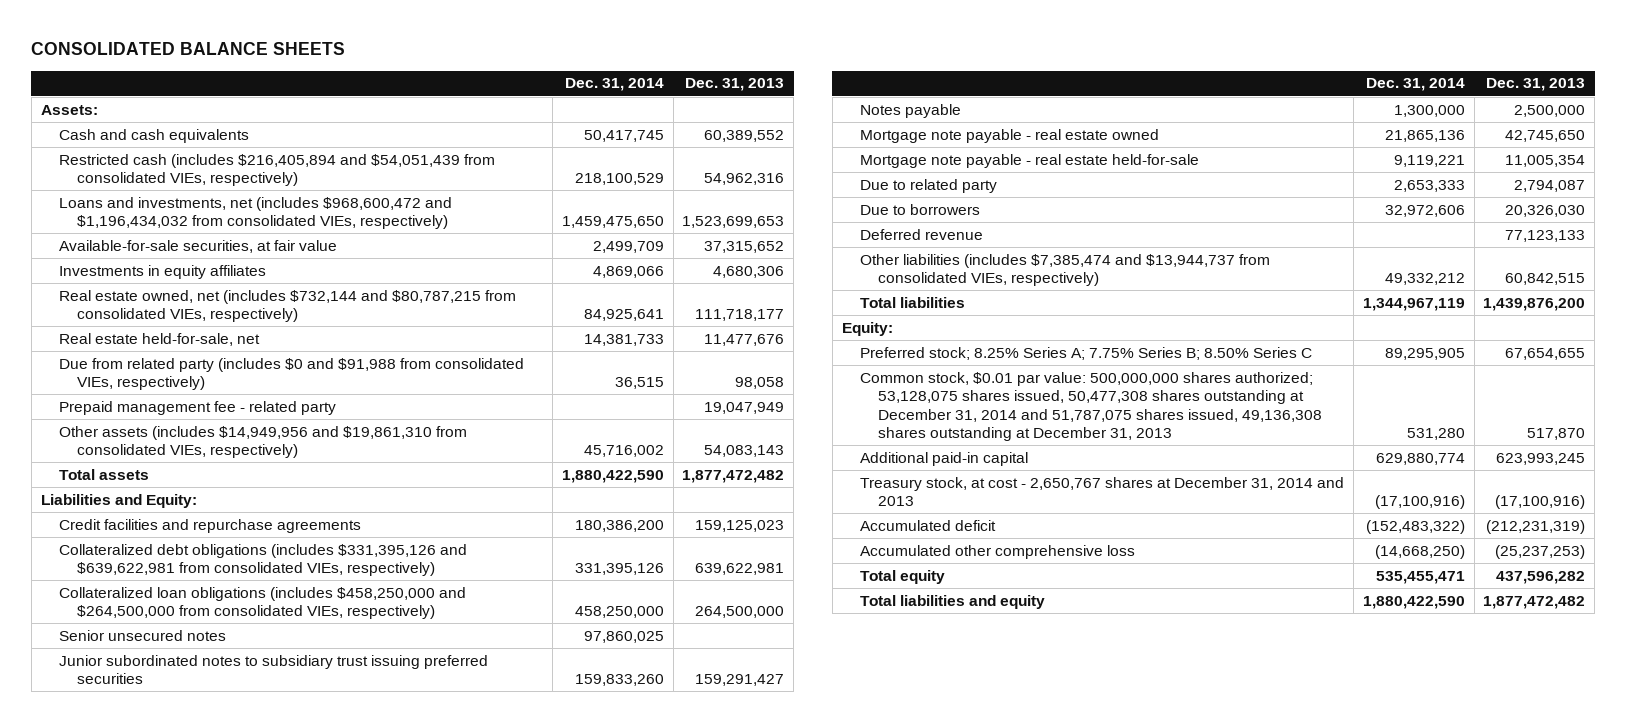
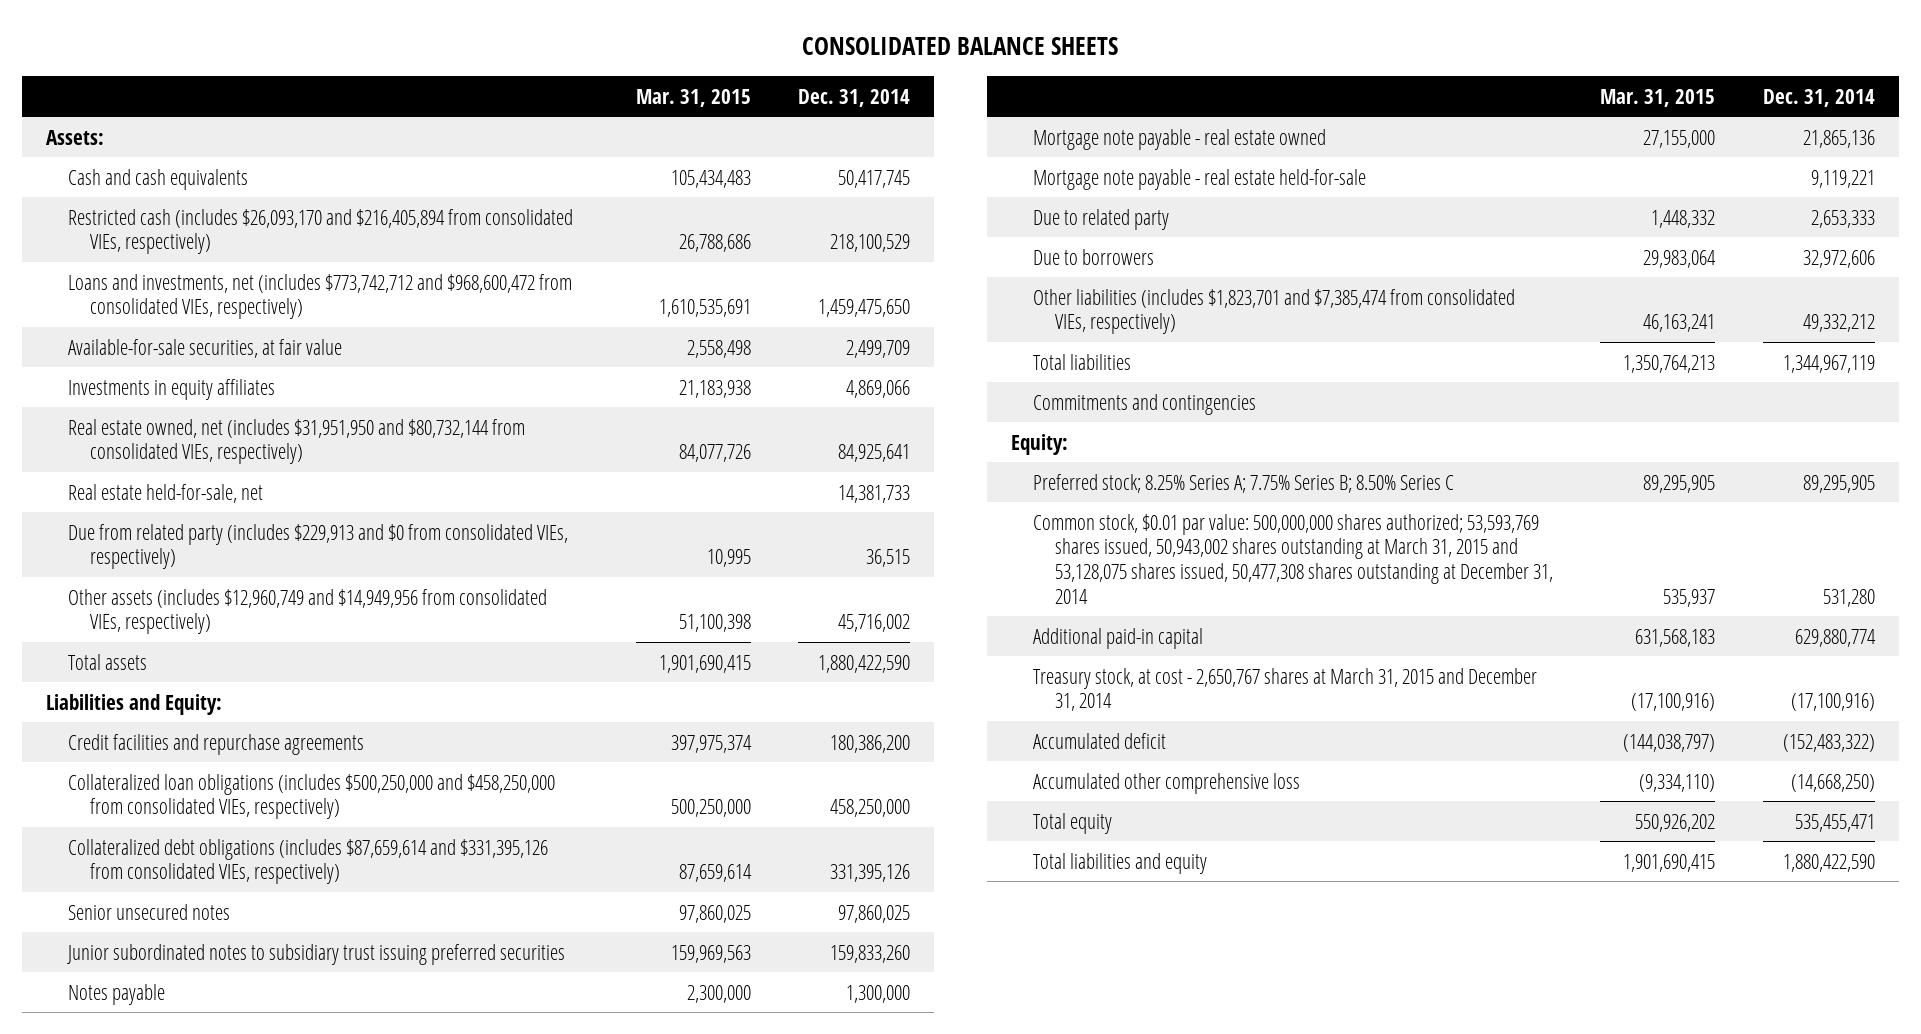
- | Dec. 31, 2014 | Dec. 31, 2013
+ | Mar. 31, 2015 | Dec. 31, 2014
- Restricted cash (includes $216,405,894 and $54,051,439 from consolidated VIEs, respectively) | 218,100,529 | 54,962,316
- Loans and investments, net (includes $968,600,472 and $1,196,434,032 from consolidated VIEs, respectively) | 1,459,475,650 | 1,523,699,653
+ Restricted cash (includes $26,093,170 and $216,405,894 from consolidated VIEs, respectively) | 26,788,686 | 218,100,529
+ Loans and investments, net (includes $773,742,712 and $968,600,472 from consolidated VIEs, respectively) | 1,610,535,691 | 1,459,475,650
- Real estate owned, net (includes $732,144 and $80,787,215 from consolidated VIEs, respectively) | 84,925,641 | 111,718,177
+ Real estate owned, net (includes $31,951,950 and $80,732,144 from consolidated VIEs, respectively) | 84,077,726 | 84,925,641
- Due from related party (includes $0 and $91,988 from consolidated VIEs, respectively) | 36,515 | 98,058
- Prepaid management fee - related party | | 19,047,949
- Other assets (includes $14,949,956 and $19,861,310 from consolidated VIEs, respectively) | 45,716,002 | 54,083,143
+ Due from related party (includes $229,913 and $0 from consolidated VIEs, respectively) | 10,995 | 36,515
+ Other assets (includes $12,960,749 and $14,949,956 from consolidated VIEs, respectively) | 51,100,398 | 45,716,002
- Collateralized debt obligations (includes $331,395,126 and $639,622,981 from consolidated VIEs, respectively) | 331,395,126 | 639,622,981
- Collateralized loan obligations (includes $458,250,000 and $264,500,000 from consolidated VIEs, respectively) | 458,250,000 | 264,500,000
+ Collateralized loan obligations (includes $500,250,000 and $458,250,000 from consolidated VIEs, respectively) | 500,250,000 | 458,250,000
+ Collateralized debt obligations (includes $87,659,614 and $331,395,126 from consolidated VIEs, respectively) | 87,659,614 | 331,395,126
- Deferred revenue | | 77,123,133
- Other liabilities (includes $7,385,474 and $13,944,737 from consolidated VIEs, respectively) | 49,332,212 | 60,842,515
+ Other liabilities (includes $1,823,701 and $7,385,474 from consolidated VIEs, respectively) | 46,163,241 | 49,332,212
+ Commitments and contingencies
- Common stock, $0.01 par value: 500,000,000 shares authorized; 53,128,075 shares issued, 50,477,308 shares outstanding at December 31, 2014 and 51,787,075 shares issued, 49,136,308 shares outstanding at December 31, 2013 | 531,280 | 517,870
+ Common stock, $0.01 par value: 500,000,000 shares authorized; 53,593,769 shares issued, 50,943,002 shares outstanding at March 31, 2015 and 53,128,075 shares issued, 50,477,308 shares outstanding at December 31, 2014 | 535,937 | 531,280
- Treasury stock, at cost - 2,650,767 shares at December 31, 2014 and 2013 | (17,100,916) | (17,100,916)
+ Treasury stock, at cost - 2,650,767 shares at March 31, 2015 and December 31, 2014 | (17,100,916) | (17,100,916)

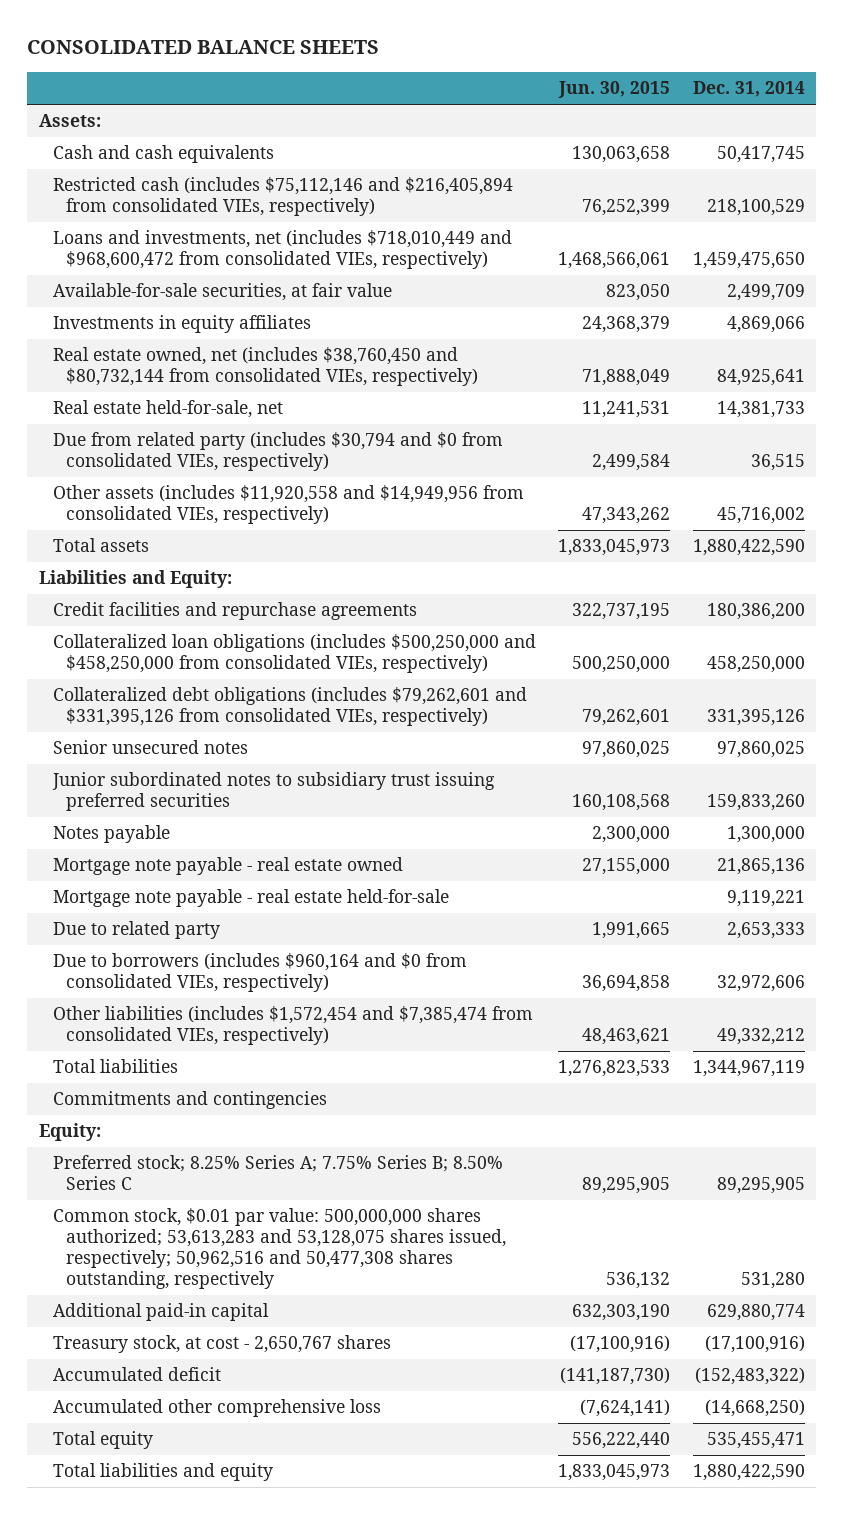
- | Mar. 31, 2015 | Dec. 31, 2014
+ | Jun. 30, 2015 | Dec. 31, 2014
- Restricted cash (includes $26,093,170 and $216,405,894 from consolidated VIEs, respectively) | 26,788,686 | 218,100,529
- Loans and investments, net (includes $773,742,712 and $968,600,472 from consolidated VIEs, respectively) | 1,610,535,691 | 1,459,475,650
+ Restricted cash (includes $75,112,146 and $216,405,894 from consolidated VIEs, respectively) | 76,252,399 | 218,100,529
+ Loans and investments, net (includes $718,010,449 and $968,600,472 from consolidated VIEs, respectively) | 1,468,566,061 | 1,459,475,650
- Real estate owned, net (includes $31,951,950 and $80,732,144 from consolidated VIEs, respectively) | 84,077,726 | 84,925,641
+ Real estate owned, net (includes $38,760,450 and $80,732,144 from consolidated VIEs, respectively) | 71,888,049 | 84,925,641
- Due from related party (includes $229,913 and $0 from consolidated VIEs, respectively) | 10,995 | 36,515
- Other assets (includes $12,960,749 and $14,949,956 from consolidated VIEs, respectively) | 51,100,398 | 45,716,002
+ Due from related party (includes $30,794 and $0 from consolidated VIEs, respectively) | 2,499,584 | 36,515
+ Other assets (includes $11,920,558 and $14,949,956 from consolidated VIEs, respectively) | 47,343,262 | 45,716,002
- Collateralized debt obligations (includes $87,659,614 and $331,395,126 from consolidated VIEs, respectively) | 87,659,614 | 331,395,126
+ Collateralized debt obligations (includes $79,262,601 and $331,395,126 from consolidated VIEs, respectively) | 79,262,601 | 331,395,126
- Due to borrowers | 29,983,064 | 32,972,606
- Other liabilities (includes $1,823,701 and $7,385,474 from consolidated VIEs, respectively) | 46,163,241 | 49,332,212
+ Due to borrowers (includes $960,164 and $0 from consolidated VIEs, respectively) | 36,694,858 | 32,972,606
+ Other liabilities (includes $1,572,454 and $7,385,474 from consolidated VIEs, respectively) | 48,463,621 | 49,332,212
- Common stock, $0.01 par value: 500,000,000 shares authorized; 53,593,769 shares issued, 50,943,002 shares outstanding at March 31, 2015 and 53,128,075 shares issued, 50,477,308 shares outstanding at December 31, 2014 | 535,937 | 531,280
+ Common stock, $0.01 par value: 500,000,000 shares authorized; 53,613,283 and 53,128,075 shares issued, respectively; 50,962,516 and 50,477,308 shares outstanding, respectively | 536,132 | 531,280
- Treasury stock, at cost - 2,650,767 shares at March 31, 2015 and December 31, 2014 | (17,100,916) | (17,100,916)
+ Treasury stock, at cost - 2,650,767 shares | (17,100,916) | (17,100,916)

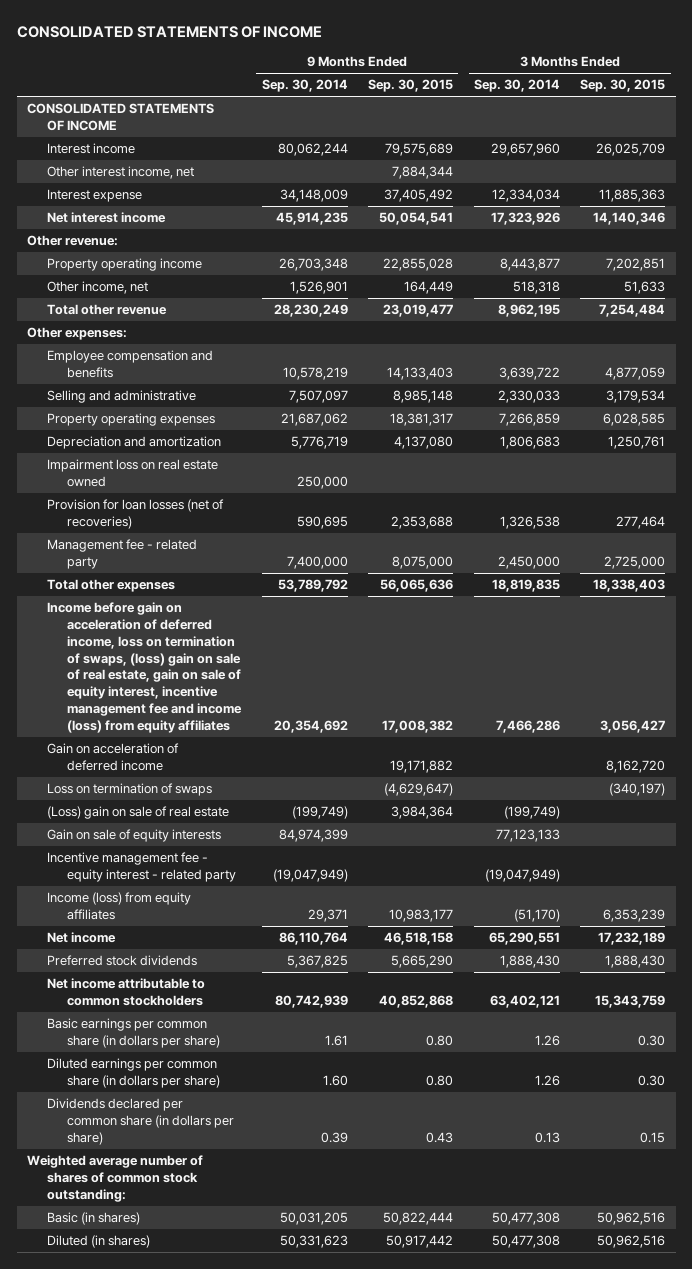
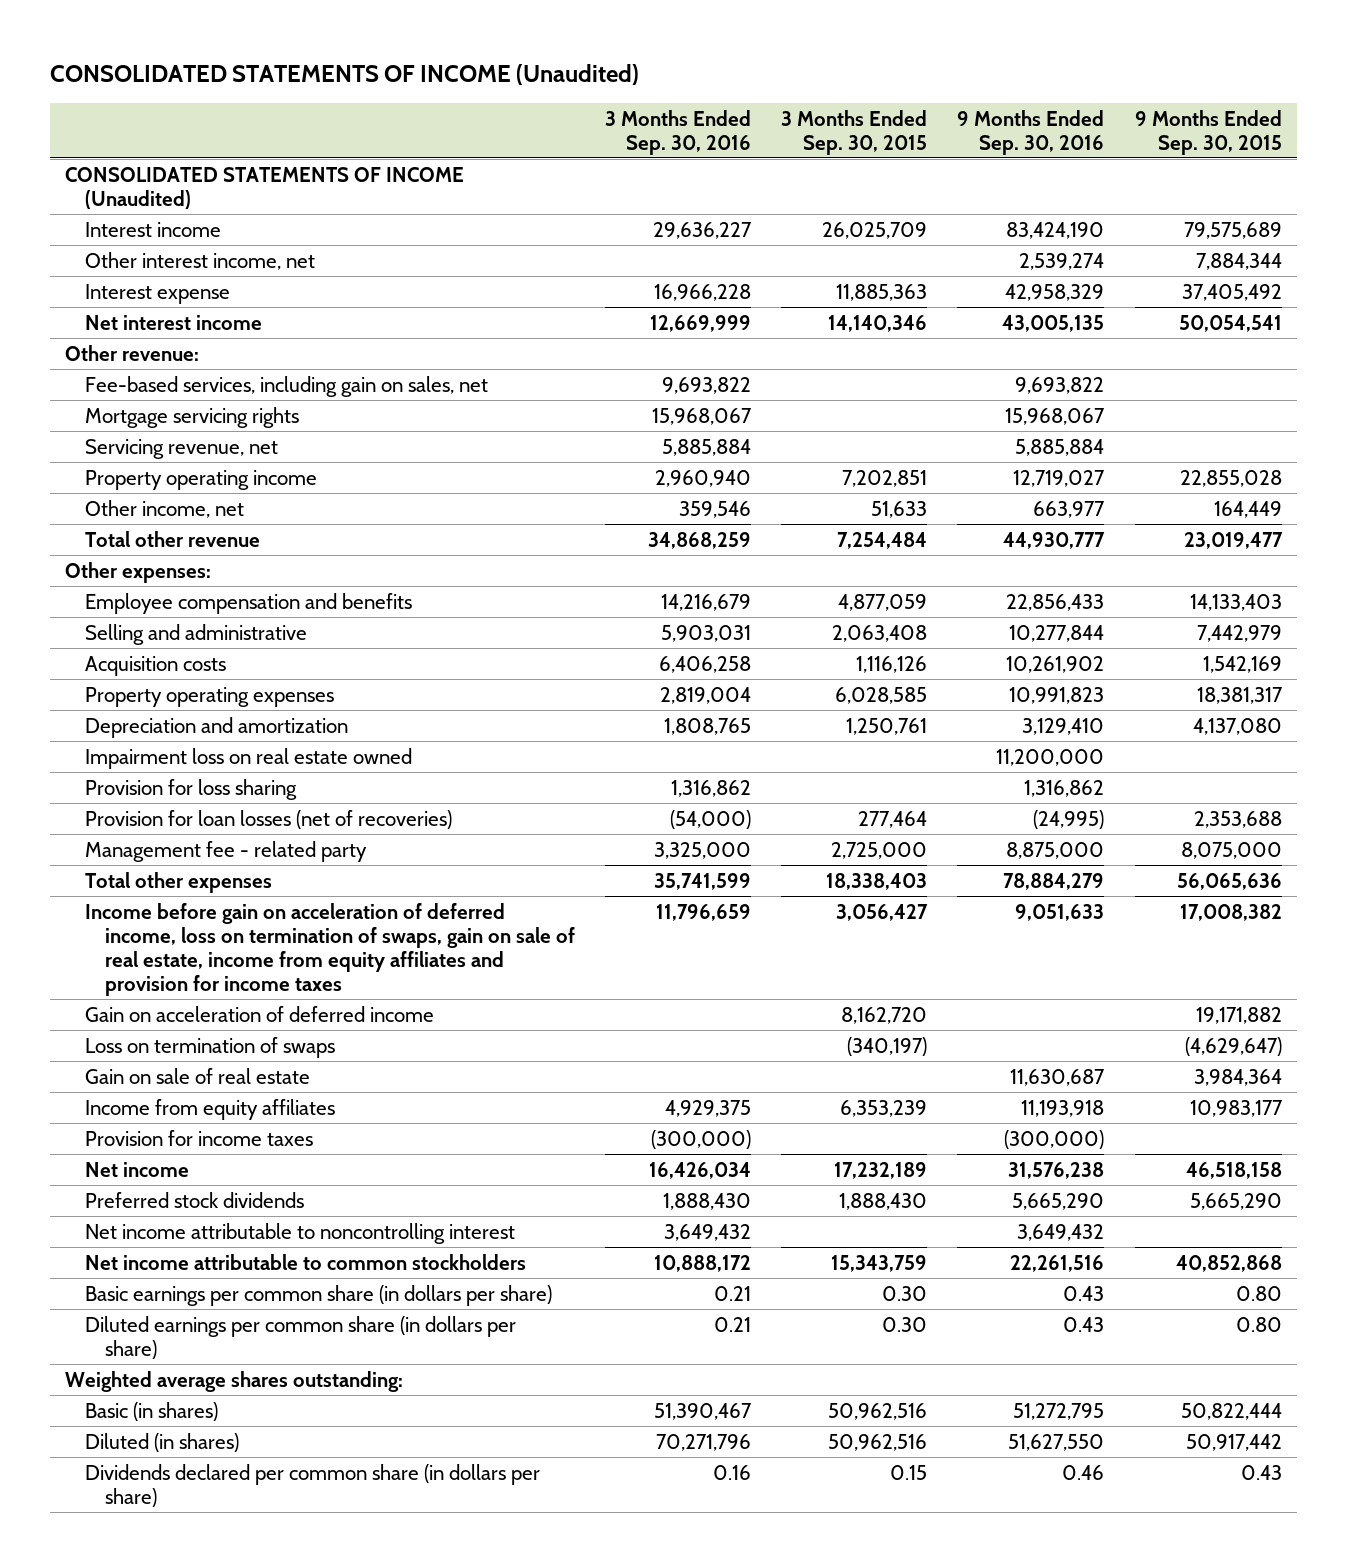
- CONSOLIDATED STATEMENTS OF INCOME
+ CONSOLIDATED STATEMENTS OF INCOME (Unaudited)
- | 9 Months Ended Sep. 30, 2014 | 9 Months Ended Sep. 30, 2015 | 3 Months Ended Sep. 30, 2014 | 3 Months Ended Sep. 30, 2015
+ | 3 Months Ended Sep. 30, 2016 | 3 Months Ended Sep. 30, 2015 | 9 Months Ended Sep. 30, 2016 | 9 Months Ended Sep. 30, 2015
- CONSOLIDATED STATEMENTS OF INCOME
+ CONSOLIDATED STATEMENTS OF INCOME (Unaudited)
+ Fee-based services, including gain on sales, net | 9,693,822 | | 9,693,822 |
+ Mortgage servicing rights | 15,968,067 | | 15,968,067 |
+ Servicing revenue, net | 5,885,884 | | 5,885,884 |
- Selling and administrative | 7,507,097 | 8,985,148 | 2,330,033 | 3,179,534
+ Selling and administrative | 5,903,031 | 2,063,408 | 10,277,844 | 7,442,979
+ Acquisition costs | 6,406,258 | 1,116,126 | 10,261,902 | 1,542,169
+ Provision for loss sharing | 1,316,862 | | 1,316,862 |
- Income before gain on acceleration of deferred income, loss on termination of swaps, (loss) gain on sale of real estate, gain on sale of equity interest, incentive management fee and income (loss) from equity affiliates | 20,354,692 | 17,008,382 | 7,466,286 | 3,056,427
+ Income before gain on acceleration of deferred income, loss on termination of swaps, gain on sale of real estate, income from equity affiliates and provision for income taxes | 11,796,659 | 3,056,427 | 9,051,633 | 17,008,382
- (Loss) gain on sale of real estate | (199,749) | 3,984,364 | (199,749) |
- Gain on sale of equity interests | 84,974,399 | | 77,123,133 |
- Incentive management fee - equity interest - related party | (19,047,949) | | (19,047,949) |
- Income (loss) from equity affiliates | 29,371 | 10,983,177 | (51,170) | 6,353,239
+ Gain on sale of real estate | | | 11,630,687 | 3,984,364
+ Income from equity affiliates | 4,929,375 | 6,353,239 | 11,193,918 | 10,983,177
+ Provision for income taxes | (300,000) | | (300,000) |
+ Net income attributable to noncontrolling interest | 3,649,432 | | 3,649,432 |
- Weighted average number of shares of common stock outstanding:
+ Weighted average shares outstanding:
moved down: Dividends declared per common share (in dollars per share) | 0.16 | 0.15 | 0.46 | 0.43

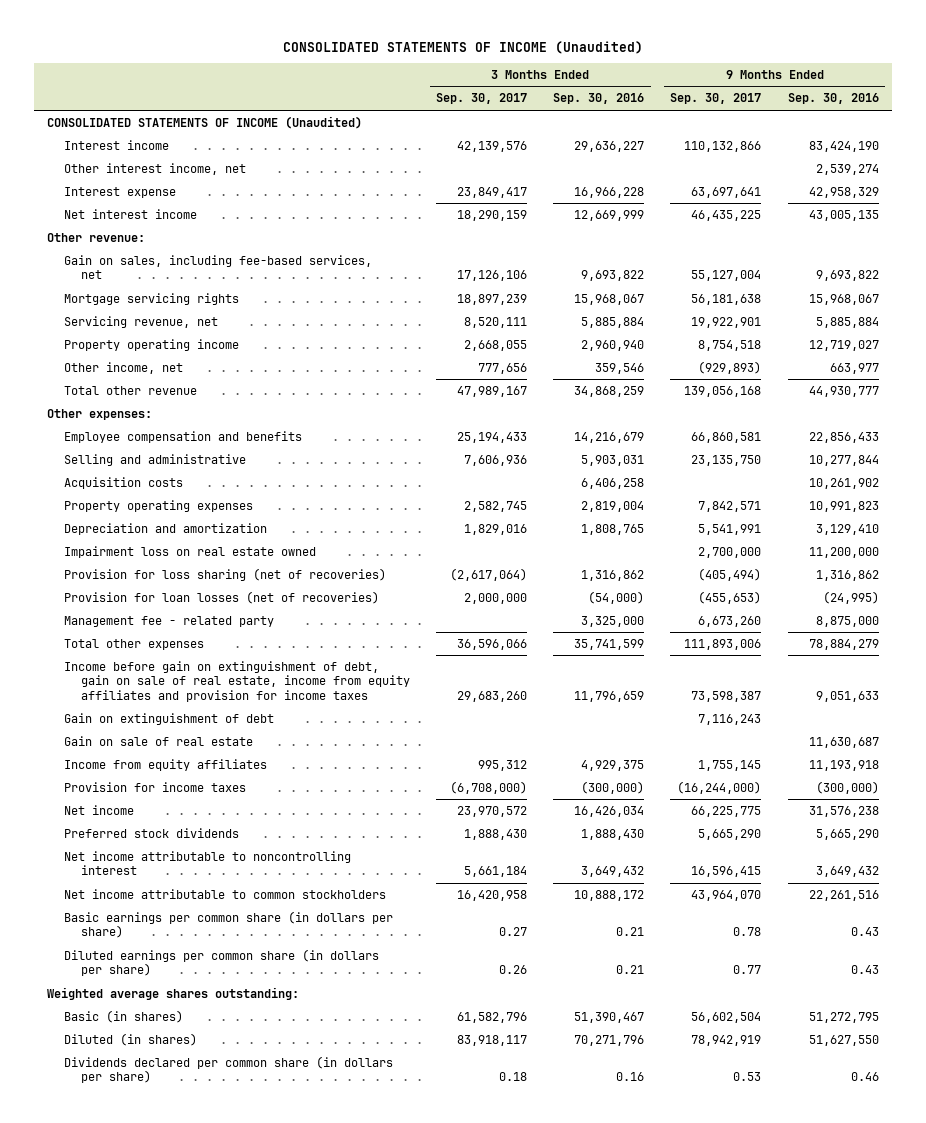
- | 3 Months Ended Sep. 30, 2016 | 3 Months Ended Sep. 30, 2015 | 9 Months Ended Sep. 30, 2016 | 9 Months Ended Sep. 30, 2015
+ | 3 Months Ended Sep. 30, 2017 | 3 Months Ended Sep. 30, 2016 | 9 Months Ended Sep. 30, 2017 | 9 Months Ended Sep. 30, 2016
- Fee-based services, including gain on sales, net | 9,693,822 | | 9,693,822 |
+ Gain on sales, including fee-based services, net | 17,126,106 | 9,693,822 | 55,127,004 | 9,693,822
- Provision for loss sharing | 1,316,862 | | 1,316,862 |
+ Provision for loss sharing (net of recoveries) | (2,617,064) | 1,316,862 | (405,494) | 1,316,862
- Income before gain on acceleration of deferred income, loss on termination of swaps, gain on sale of real estate, income from equity affiliates and provision for income taxes | 11,796,659 | 3,056,427 | 9,051,633 | 17,008,382
- Gain on acceleration of deferred income | | 8,162,720 | | 19,171,882
- Loss on termination of swaps | | (340,197) | | (4,629,647)
+ Income before gain on extinguishment of debt, gain on sale of real estate, income from equity affiliates and provision for income taxes | 29,683,260 | 11,796,659 | 73,598,387 | 9,051,633
+ Gain on extinguishment of debt | | | 7,116,243 |

